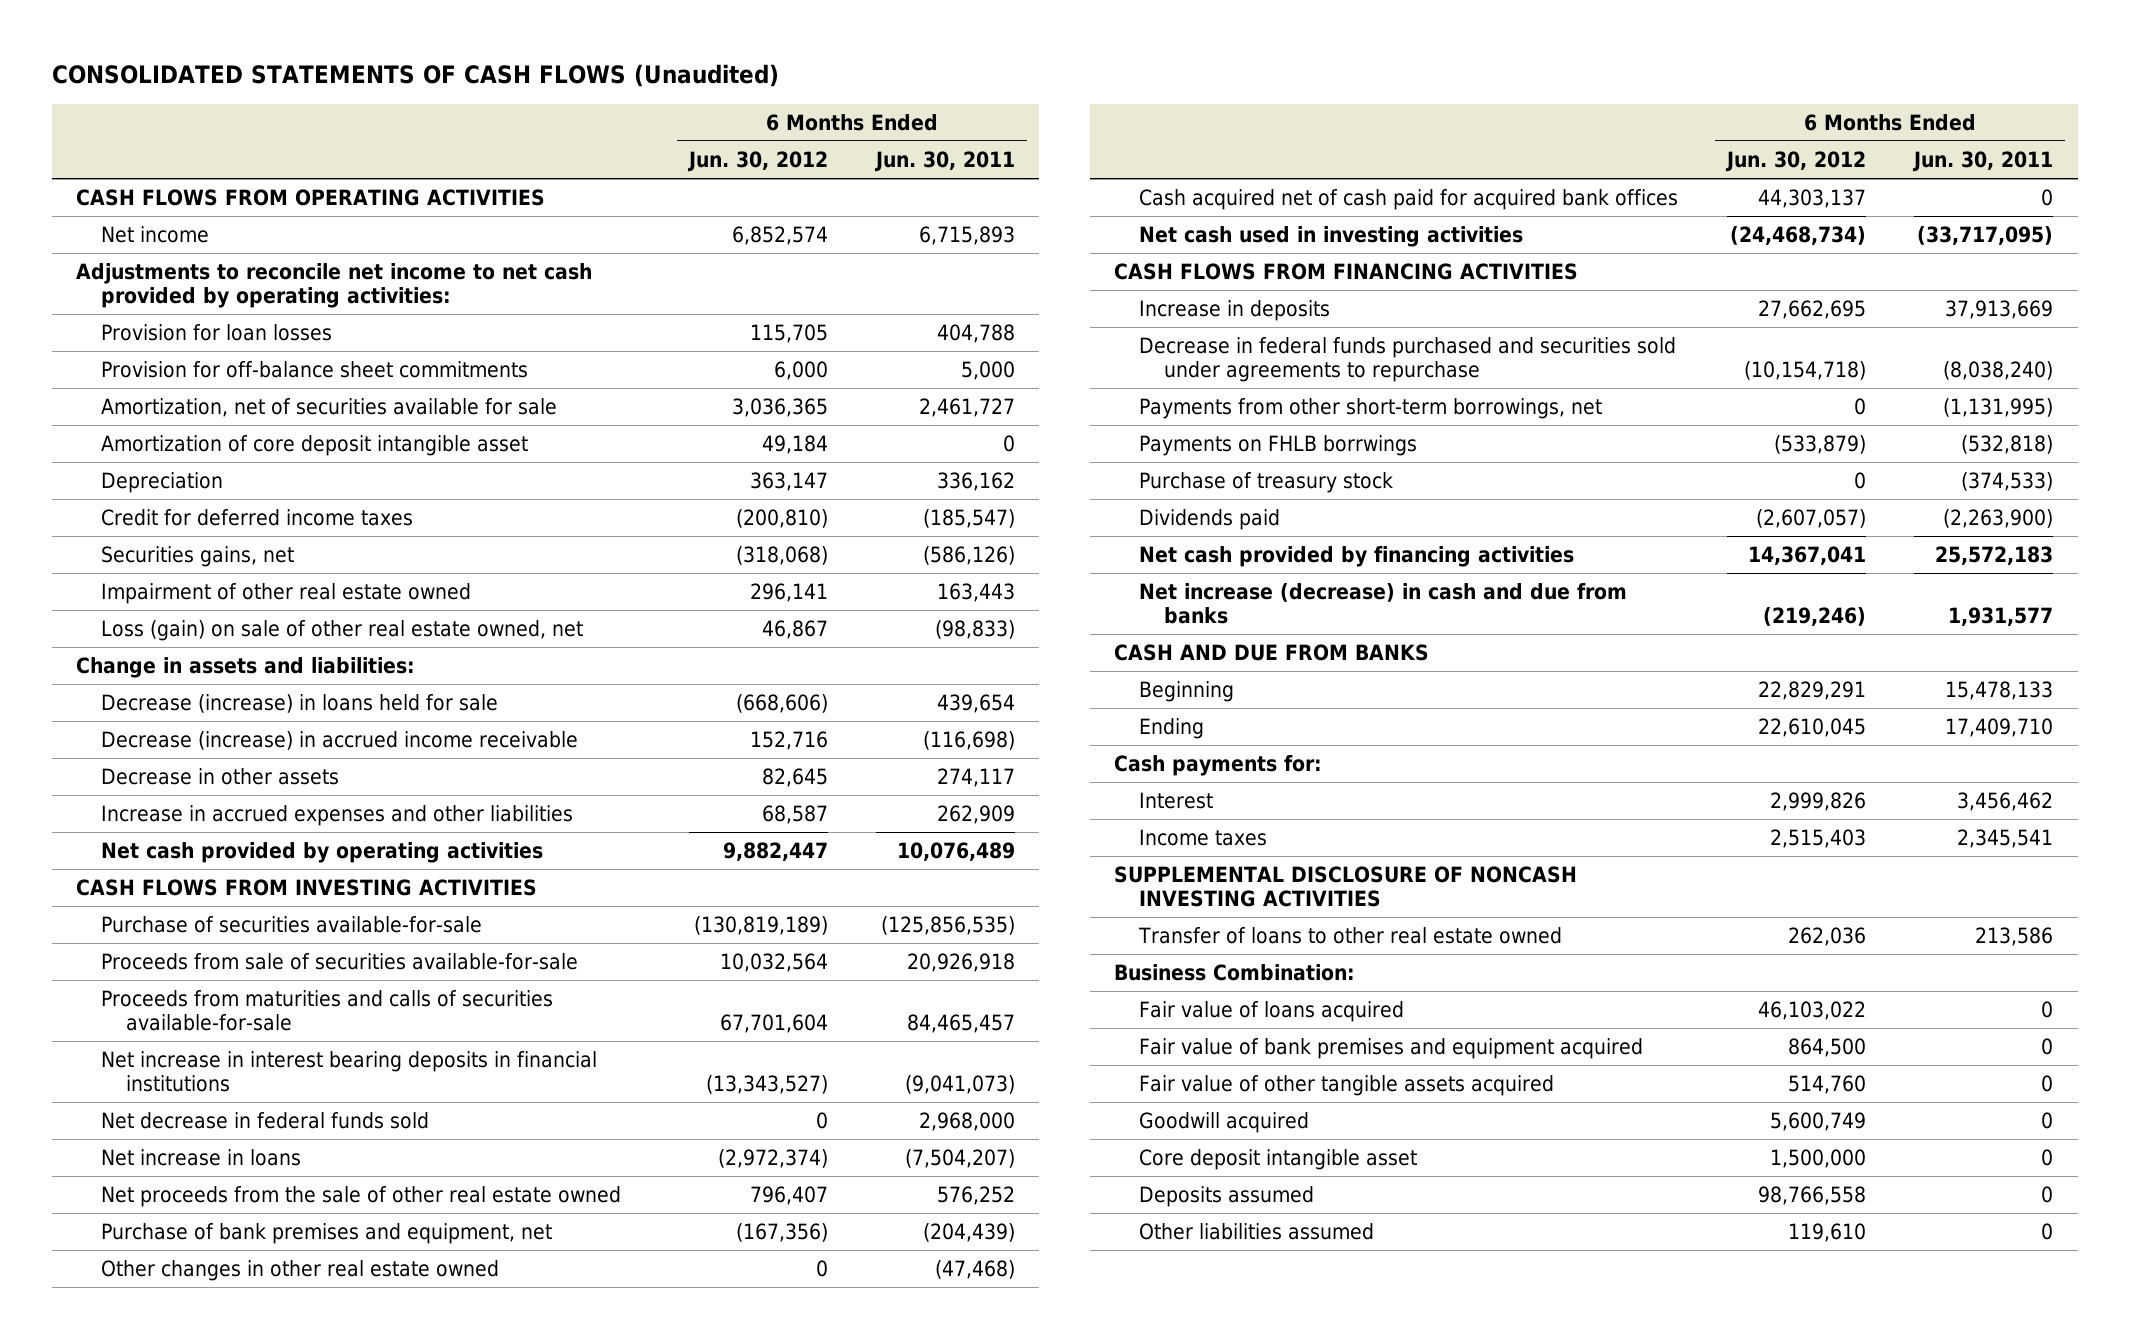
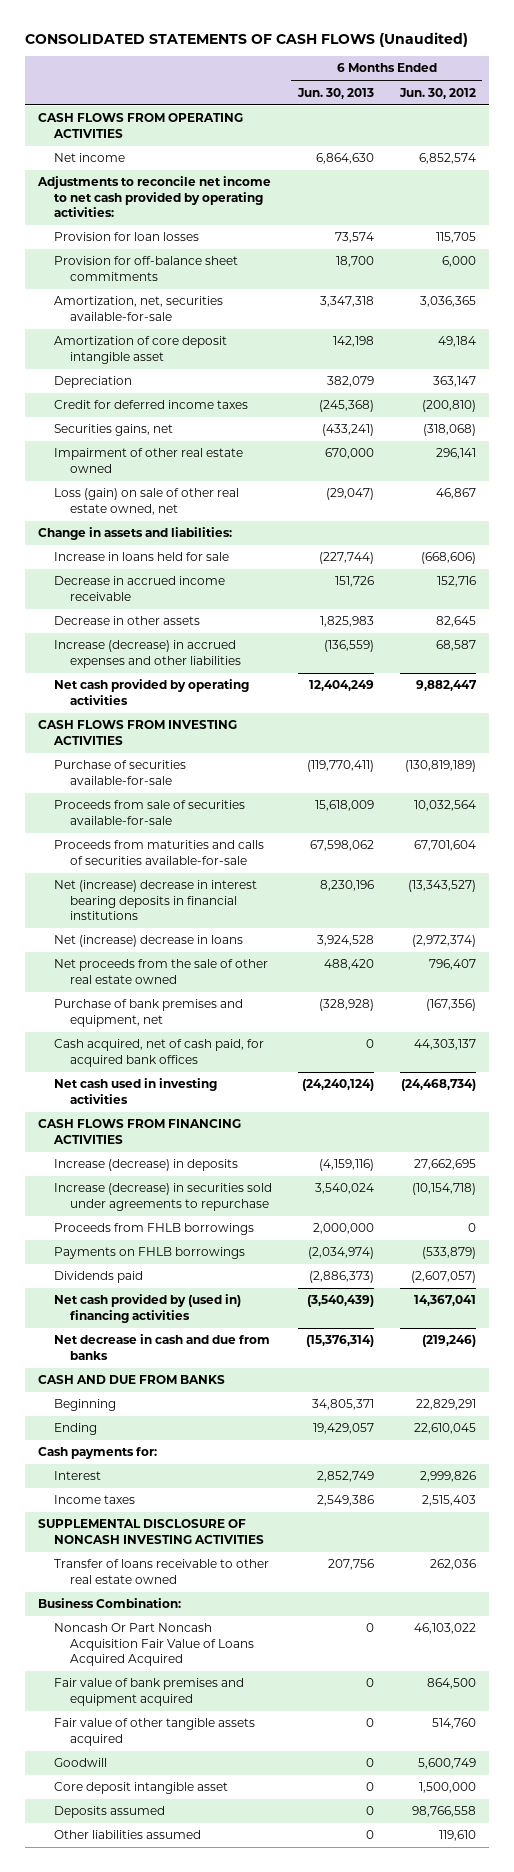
- | 6 Months Ended Jun. 30, 2012 | 6 Months Ended Jun. 30, 2011
+ | 6 Months Ended Jun. 30, 2013 | 6 Months Ended Jun. 30, 2012
- Amortization, net of securities available for sale | 3,036,365 | 2,461,727
+ Amortization, net, securities available-for-sale | 3,347,318 | 3,036,365
- Decrease (increase) in loans held for sale | (668,606) | 439,654
- Decrease (increase) in accrued income receivable | 152,716 | (116,698)
+ Increase in loans held for sale | (227,744) | (668,606)
+ Decrease in accrued income receivable | 151,726 | 152,716
- Increase in accrued expenses and other liabilities | 68,587 | 262,909
+ Increase (decrease) in accrued expenses and other liabilities | (136,559) | 68,587
- Net increase in interest bearing deposits in financial institutions | (13,343,527) | (9,041,073)
- Net decrease in federal funds sold | 0 | 2,968,000
- Net increase in loans | (2,972,374) | (7,504,207)
+ Net (increase) decrease in interest bearing deposits in financial institutions | 8,230,196 | (13,343,527)
+ Net (increase) decrease in loans | 3,924,528 | (2,972,374)
- Other changes in other real estate owned | 0 | (47,468)
- Cash acquired net of cash paid for acquired bank offices | 44,303,137 | 0
+ Cash acquired, net of cash paid, for acquired bank offices | 0 | 44,303,137
- Increase in deposits | 27,662,695 | 37,913,669
- Decrease in federal funds purchased and securities sold under agreements to repurchase | (10,154,718) | (8,038,240)
- Payments from other short-term borrowings, net | 0 | (1,131,995)
- Payments on FHLB borrwings | (533,879) | (532,818)
- Purchase of treasury stock | 0 | (374,533)
+ Increase (decrease) in deposits | (4,159,116) | 27,662,695
+ Increase (decrease) in securities sold under agreements to repurchase | 3,540,024 | (10,154,718)
+ Proceeds from FHLB borrowings | 2,000,000 | 0
+ Payments on FHLB borrowings | (2,034,974) | (533,879)
- Net cash provided by financing activities | 14,367,041 | 25,572,183
- Net increase (decrease) in cash and due from banks | (219,246) | 1,931,577
+ Net cash provided by (used in) financing activities | (3,540,439) | 14,367,041
+ Net decrease in cash and due from banks | (15,376,314) | (219,246)
- Transfer of loans to other real estate owned | 262,036 | 213,586
+ Transfer of loans receivable to other real estate owned | 207,756 | 262,036
- Fair value of loans acquired | 46,103,022 | 0
+ Noncash Or Part Noncash Acquisition Fair Value of Loans Acquired Acquired | 0 | 46,103,022
- Goodwill acquired | 5,600,749 | 0
+ Goodwill | 0 | 5,600,749

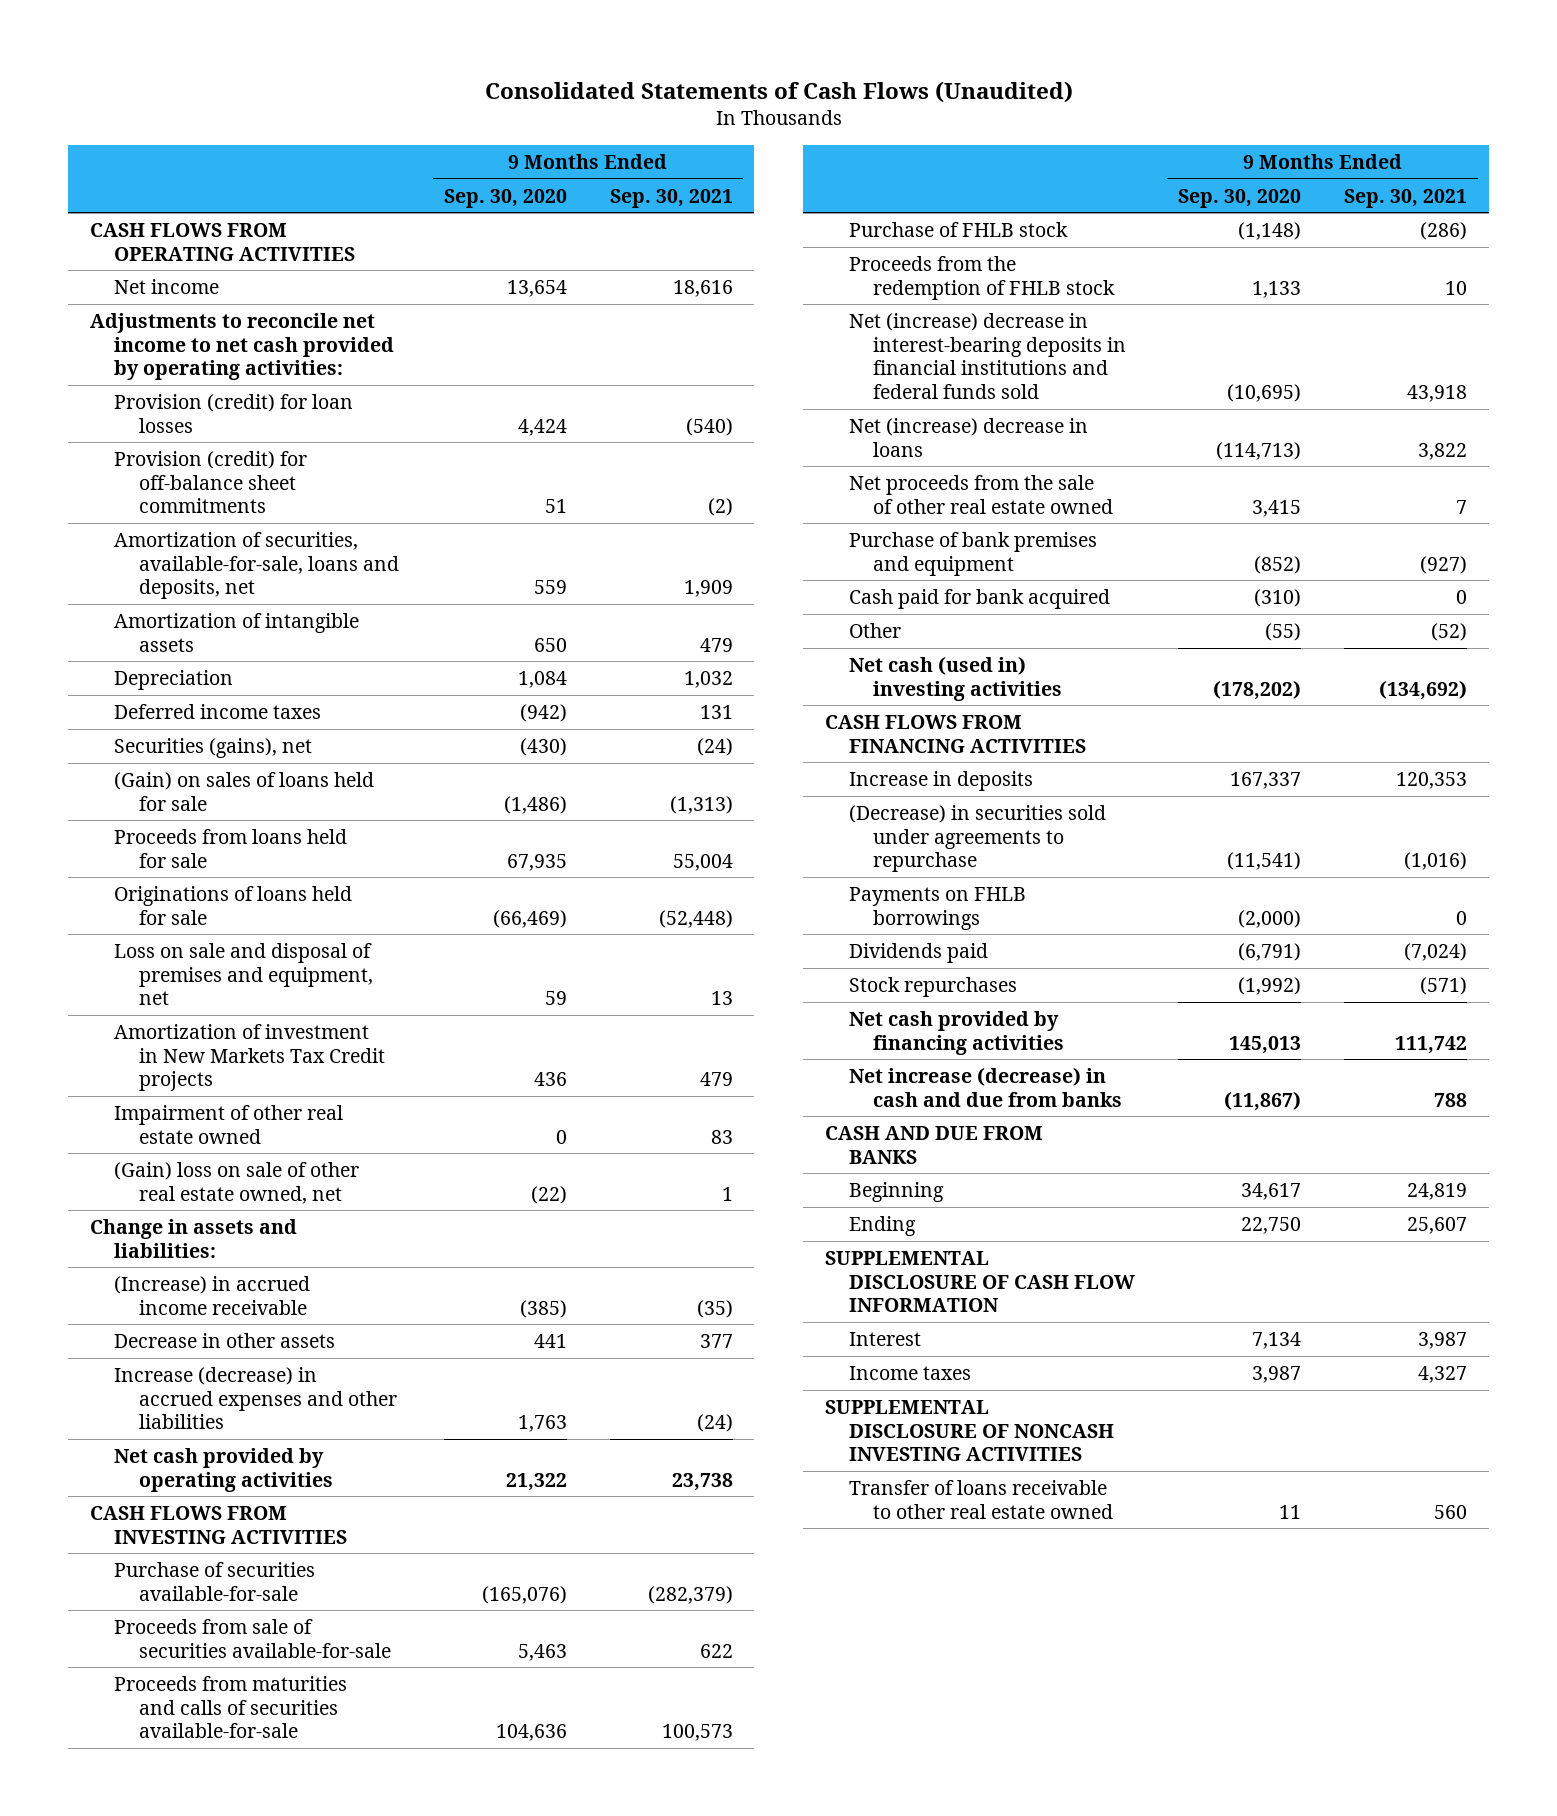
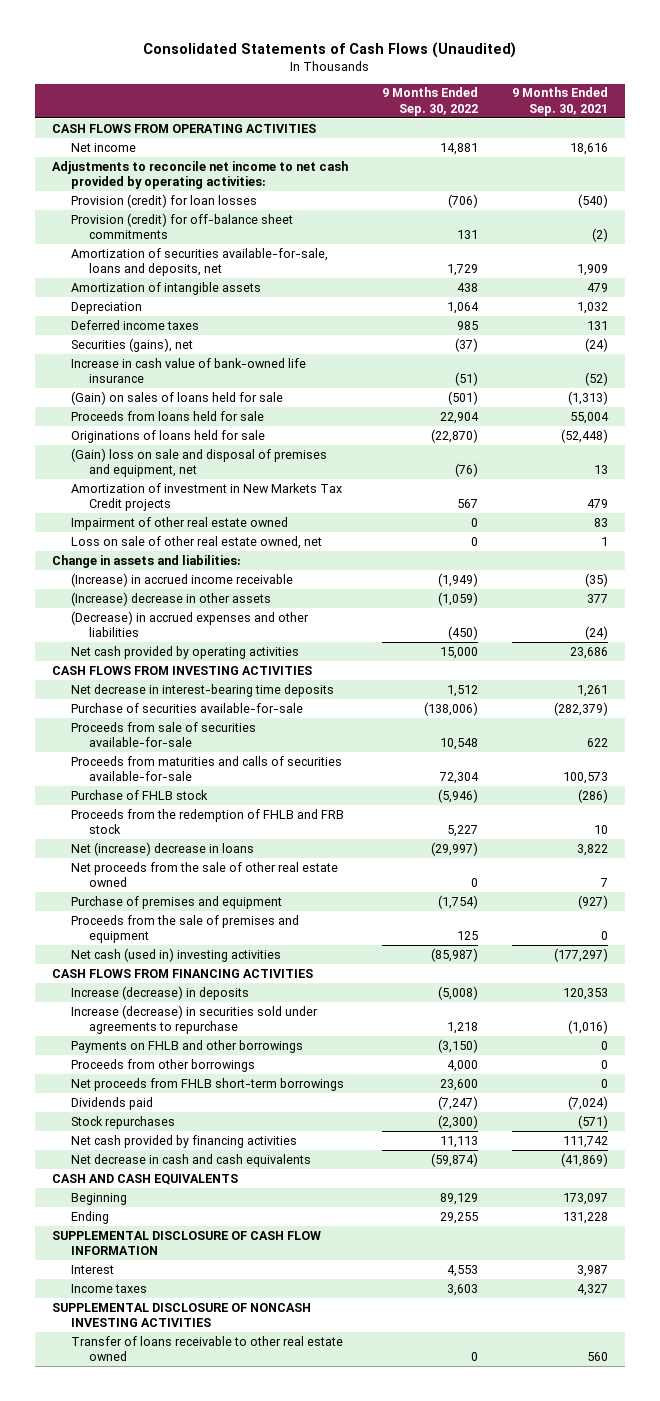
- | 9 Months Ended Sep. 30, 2020 | 9 Months Ended Sep. 30, 2021
+ | 9 Months Ended Sep. 30, 2022 | 9 Months Ended Sep. 30, 2021
- Amortization of securities, available-for-sale, loans and deposits, net | 559 | 1,909
+ Amortization of securities available-for-sale, loans and deposits, net | 1,729 | 1,909
+ Increase in cash value of bank-owned life insurance | (51) | (52)
- Loss on sale and disposal of premises and equipment, net | 59 | 13
+ (Gain) loss on sale and disposal of premises and equipment, net | (76) | 13
- (Gain) loss on sale of other real estate owned, net | (22) | 1
+ Loss on sale of other real estate owned, net | 0 | 1
- Decrease in other assets | 441 | 377
- Increase (decrease) in accrued expenses and other liabilities | 1,763 | (24)
- Net cash provided by operating activities | 21,322 | 23,738
+ (Increase) decrease in other assets | (1,059) | 377
+ (Decrease) in accrued expenses and other liabilities | (450) | (24)
+ Net cash provided by operating activities | 15,000 | 23,686
+ Net decrease in interest-bearing time deposits | 1,512 | 1,261
- Proceeds from the redemption of FHLB stock | 1,133 | 10
- Net (increase) decrease in interest-bearing deposits in financial institutions and federal funds sold | (10,695) | 43,918
+ Proceeds from the redemption of FHLB and FRB stock | 5,227 | 10
- Purchase of bank premises and equipment | (852) | (927)
- Cash paid for bank acquired | (310) | 0
- Other | (55) | (52)
- Net cash (used in) investing activities | (178,202) | (134,692)
+ Purchase of premises and equipment | (1,754) | (927)
+ Proceeds from the sale of premises and equipment | 125 | 0
+ Net cash (used in) investing activities | (85,987) | (177,297)
- Increase in deposits | 167,337 | 120,353
- (Decrease) in securities sold under agreements to repurchase | (11,541) | (1,016)
- Payments on FHLB borrowings | (2,000) | 0
+ Increase (decrease) in deposits | (5,008) | 120,353
+ Increase (decrease) in securities sold under agreements to repurchase | 1,218 | (1,016)
+ Payments on FHLB and other borrowings | (3,150) | 0
+ Proceeds from other borrowings | 4,000 | 0
+ Net proceeds from FHLB short-term borrowings | 23,600 | 0
- Net increase (decrease) in cash and due from banks | (11,867) | 788
- CASH AND DUE FROM BANKS
- Beginning | 34,617 | 24,819
- Ending | 22,750 | 25,607
+ Net decrease in cash and cash equivalents | (59,874) | (41,869)
+ CASH AND CASH EQUIVALENTS
+ Beginning | 89,129 | 173,097
+ Ending | 29,255 | 131,228

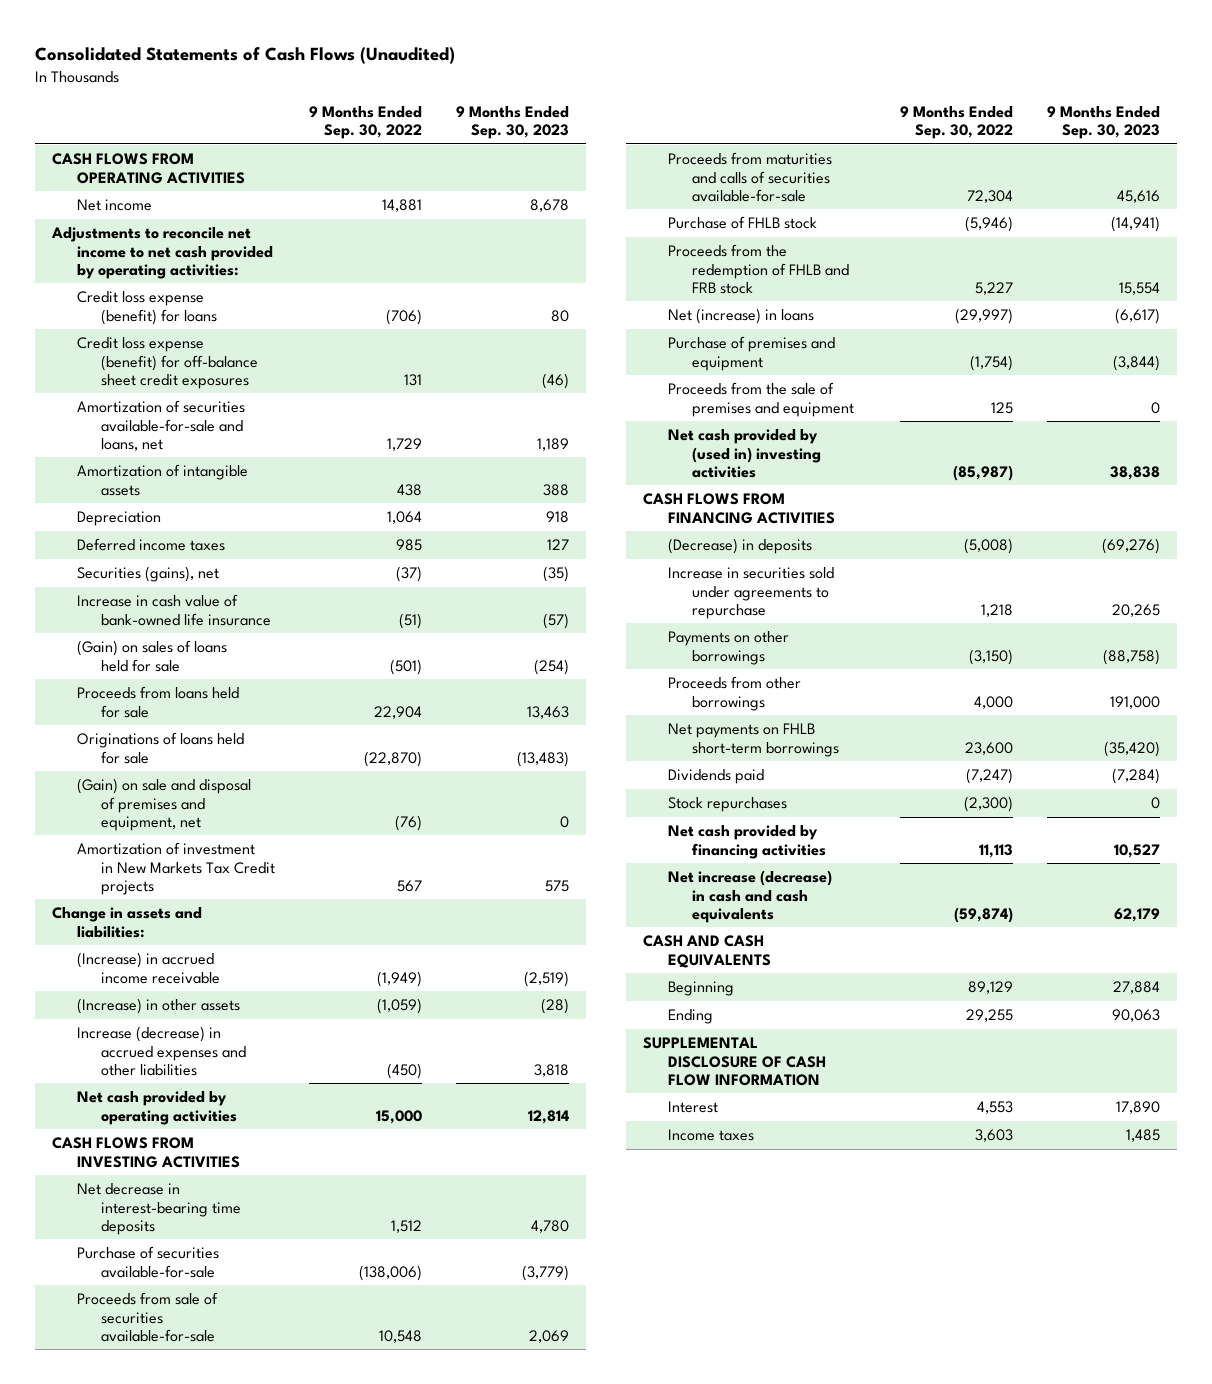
- | 9 Months Ended Sep. 30, 2022 | 9 Months Ended Sep. 30, 2021
+ | 9 Months Ended Sep. 30, 2022 | 9 Months Ended Sep. 30, 2023
- Provision (credit) for loan losses | (706) | (540)
- Provision (credit) for off-balance sheet commitments | 131 | (2)
- Amortization of securities available-for-sale, loans and deposits, net | 1,729 | 1,909
+ Credit loss expense (benefit) for loans | (706) | 80
+ Credit loss expense (benefit) for off-balance sheet credit exposures | 131 | (46)
+ Amortization of securities available-for-sale and loans, net | 1,729 | 1,189
- (Gain) loss on sale and disposal of premises and equipment, net | (76) | 13
+ (Gain) on sale and disposal of premises and equipment, net | (76) | 0
- Impairment of other real estate owned | 0 | 83
- Loss on sale of other real estate owned, net | 0 | 1
- (Increase) decrease in other assets | (1,059) | 377
- (Decrease) in accrued expenses and other liabilities | (450) | (24)
+ (Increase) in other assets | (1,059) | (28)
+ Increase (decrease) in accrued expenses and other liabilities | (450) | 3,818
- Net (increase) decrease in loans | (29,997) | 3,822
- Net proceeds from the sale of other real estate owned | 0 | 7
+ Net (increase) in loans | (29,997) | (6,617)
- Net cash (used in) investing activities | (85,987) | (177,297)
+ Net cash provided by (used in) investing activities | (85,987) | 38,838
- Increase (decrease) in deposits | (5,008) | 120,353
- Increase (decrease) in securities sold under agreements to repurchase | 1,218 | (1,016)
- Payments on FHLB and other borrowings | (3,150) | 0
+ (Decrease) in deposits | (5,008) | (69,276)
+ Increase in securities sold under agreements to repurchase | 1,218 | 20,265
+ Payments on other borrowings | (3,150) | (88,758)
- Net proceeds from FHLB short-term borrowings | 23,600 | 0
+ Net payments on FHLB short-term borrowings | 23,600 | (35,420)
- Net decrease in cash and cash equivalents | (59,874) | (41,869)
+ Net increase (decrease) in cash and cash equivalents | (59,874) | 62,179
- SUPPLEMENTAL DISCLOSURE OF NONCASH INVESTING ACTIVITIES
- Transfer of loans receivable to other real estate owned | 0 | 560

